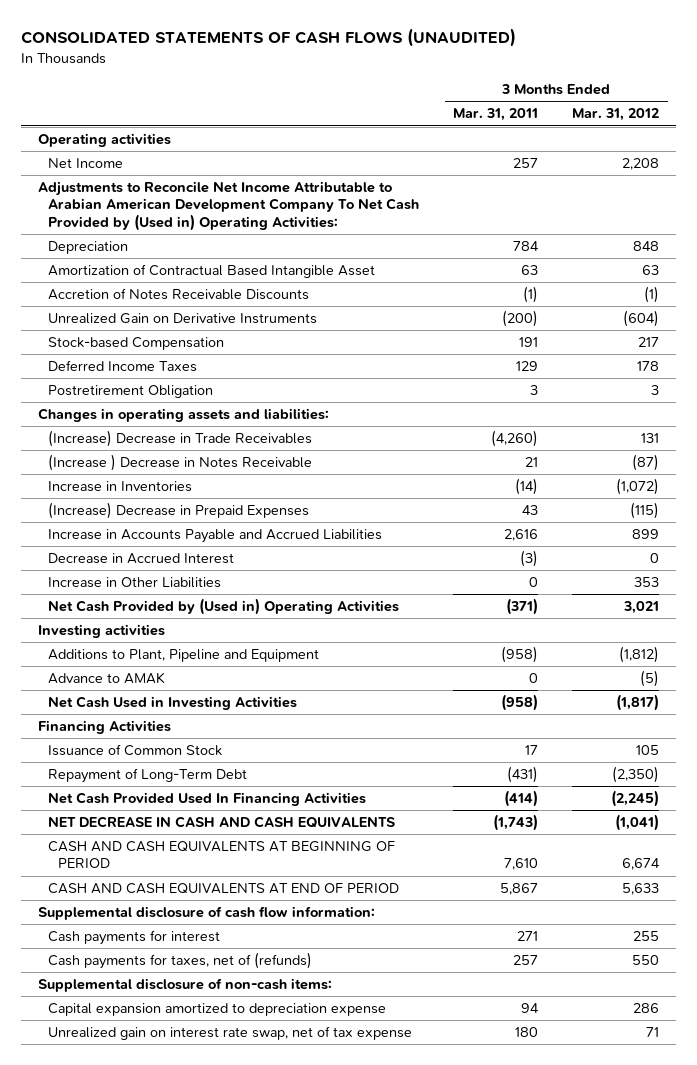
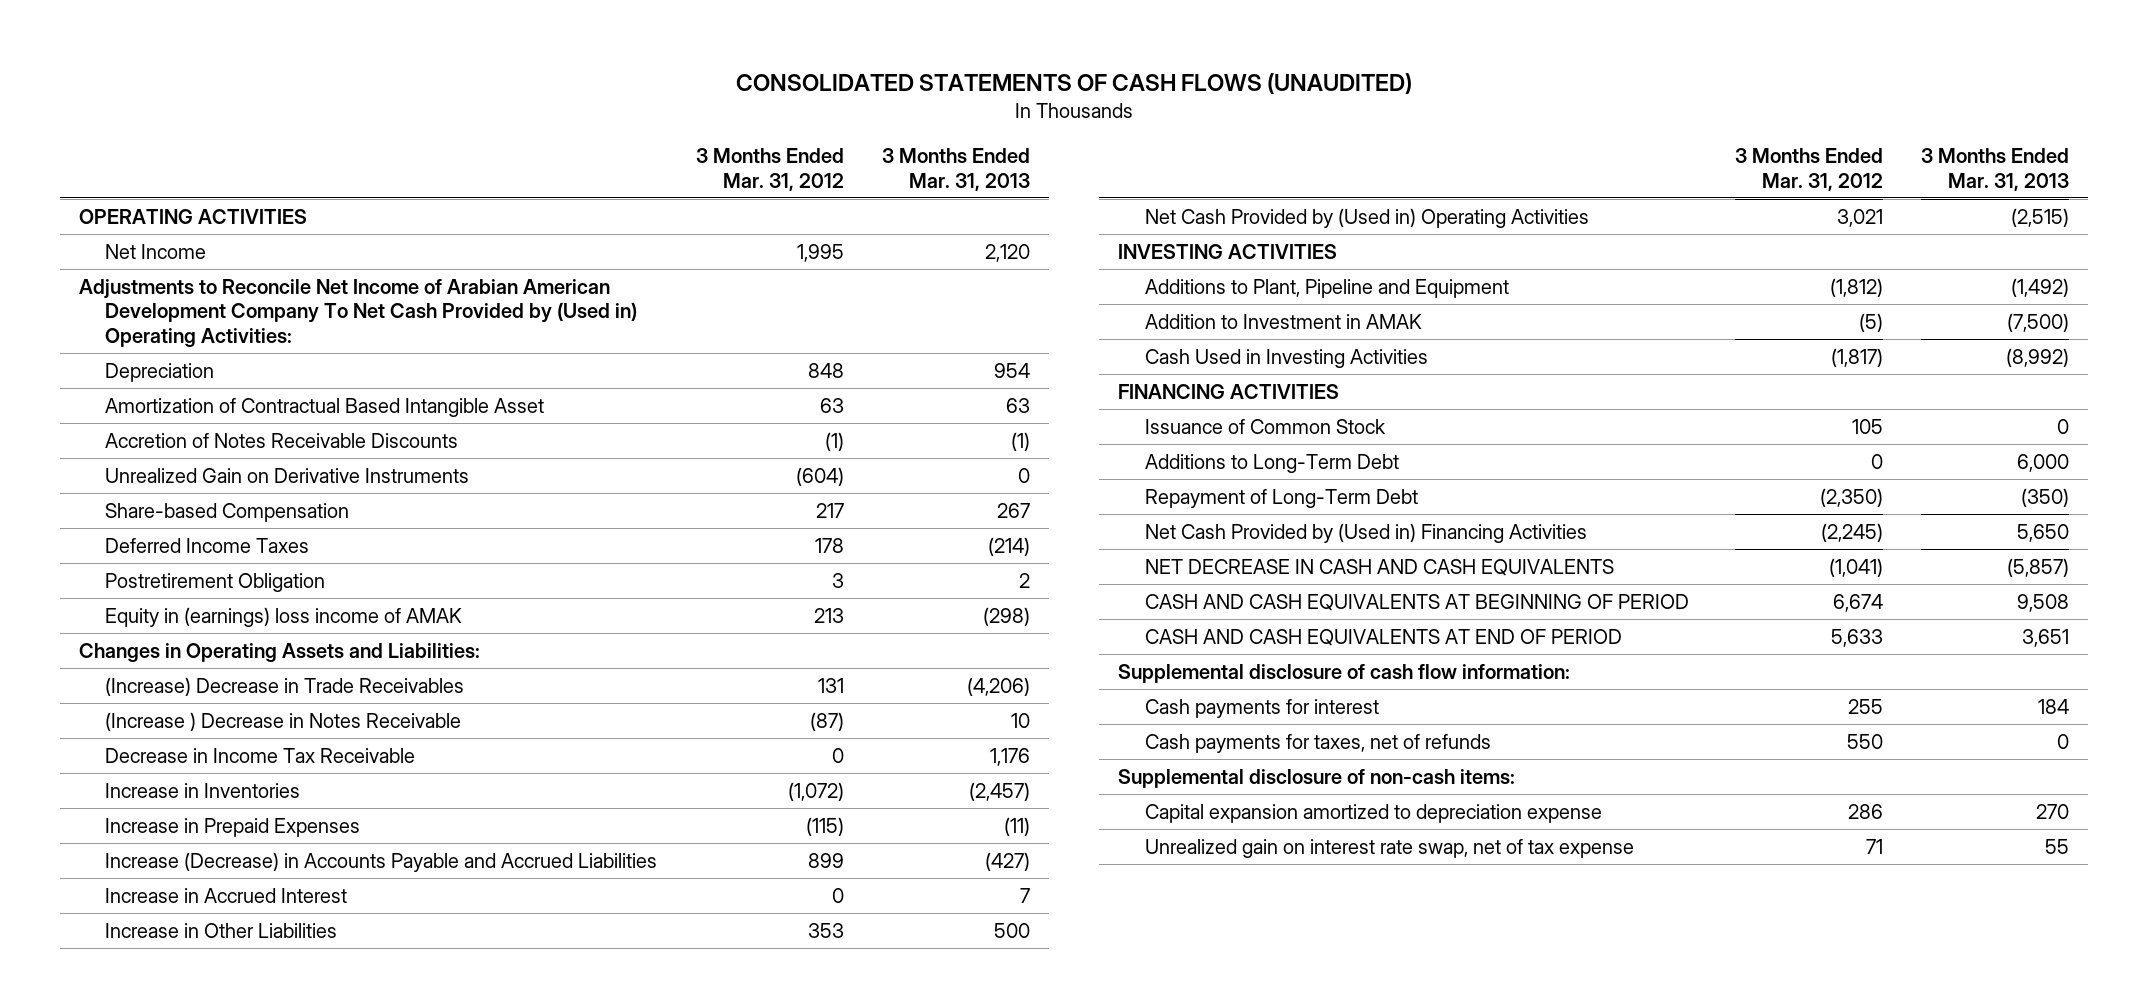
- | 3 Months Ended Mar. 31, 2011 | 3 Months Ended Mar. 31, 2012
+ | 3 Months Ended Mar. 31, 2012 | 3 Months Ended Mar. 31, 2013
- Operating activities
- Net Income | 257 | 2,208
- Adjustments to Reconcile Net Income Attributable to Arabian American Development Company To Net Cash Provided by (Used in) Operating Activities:
+ OPERATING ACTIVITIES
+ Net Income | 1,995 | 2,120
+ Adjustments to Reconcile Net Income of Arabian American Development Company To Net Cash Provided by (Used in) Operating Activities:
- Stock-based Compensation | 191 | 217
+ Share-based Compensation | 217 | 267
- Changes in operating assets and liabilities:
+ Equity in (earnings) loss income of AMAK | 213 | (298)
+ Changes in Operating Assets and Liabilities:
+ Decrease in Income Tax Receivable | 0 | 1,176
- (Increase) Decrease in Prepaid Expenses | 43 | (115)
- Increase in Accounts Payable and Accrued Liabilities | 2,616 | 899
- Decrease in Accrued Interest | (3) | 0
+ Increase in Prepaid Expenses | (115) | (11)
+ Increase (Decrease) in Accounts Payable and Accrued Liabilities | 899 | (427)
+ Increase in Accrued Interest | 0 | 7
- Investing activities
+ INVESTING ACTIVITIES
- Advance to AMAK | 0 | (5)
- Net Cash Used in Investing Activities | (958) | (1,817)
- Financing Activities
+ Addition to Investment in AMAK | (5) | (7,500)
+ Cash Used in Investing Activities | (1,817) | (8,992)
+ FINANCING ACTIVITIES
+ Additions to Long-Term Debt | 0 | 6,000
- Net Cash Provided Used In Financing Activities | (414) | (2,245)
+ Net Cash Provided by (Used in) Financing Activities | (2,245) | 5,650
- Cash payments for taxes, net of (refunds) | 257 | 550
+ Cash payments for taxes, net of refunds | 550 | 0

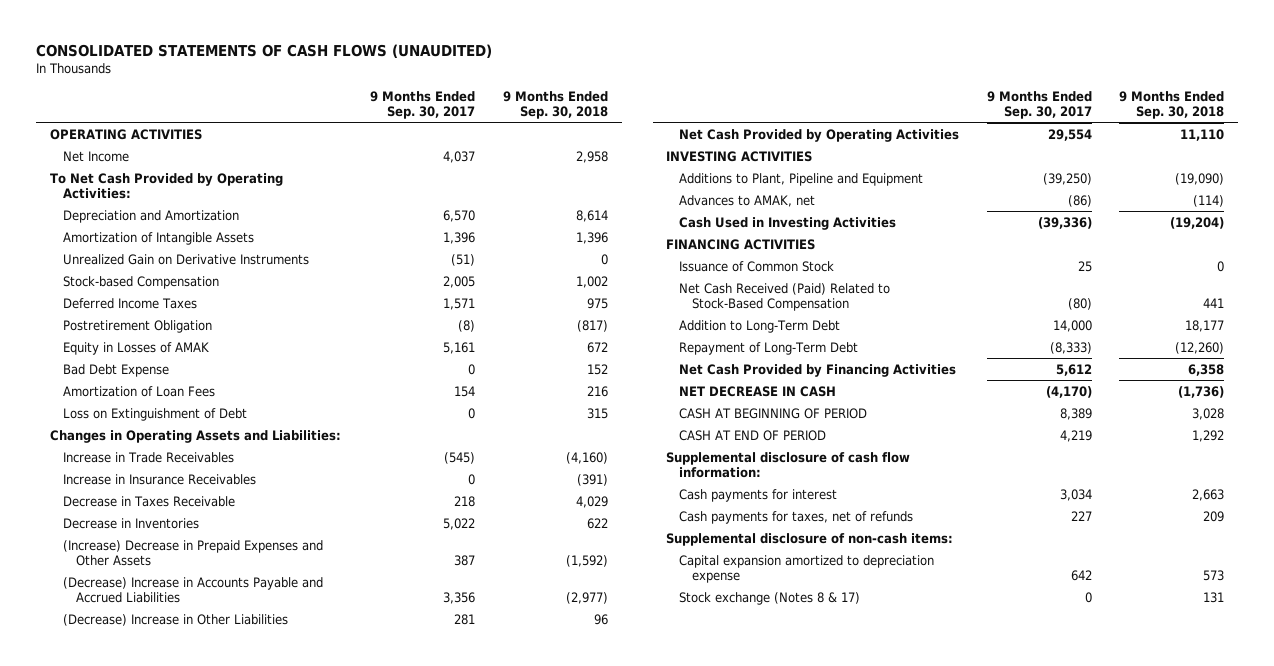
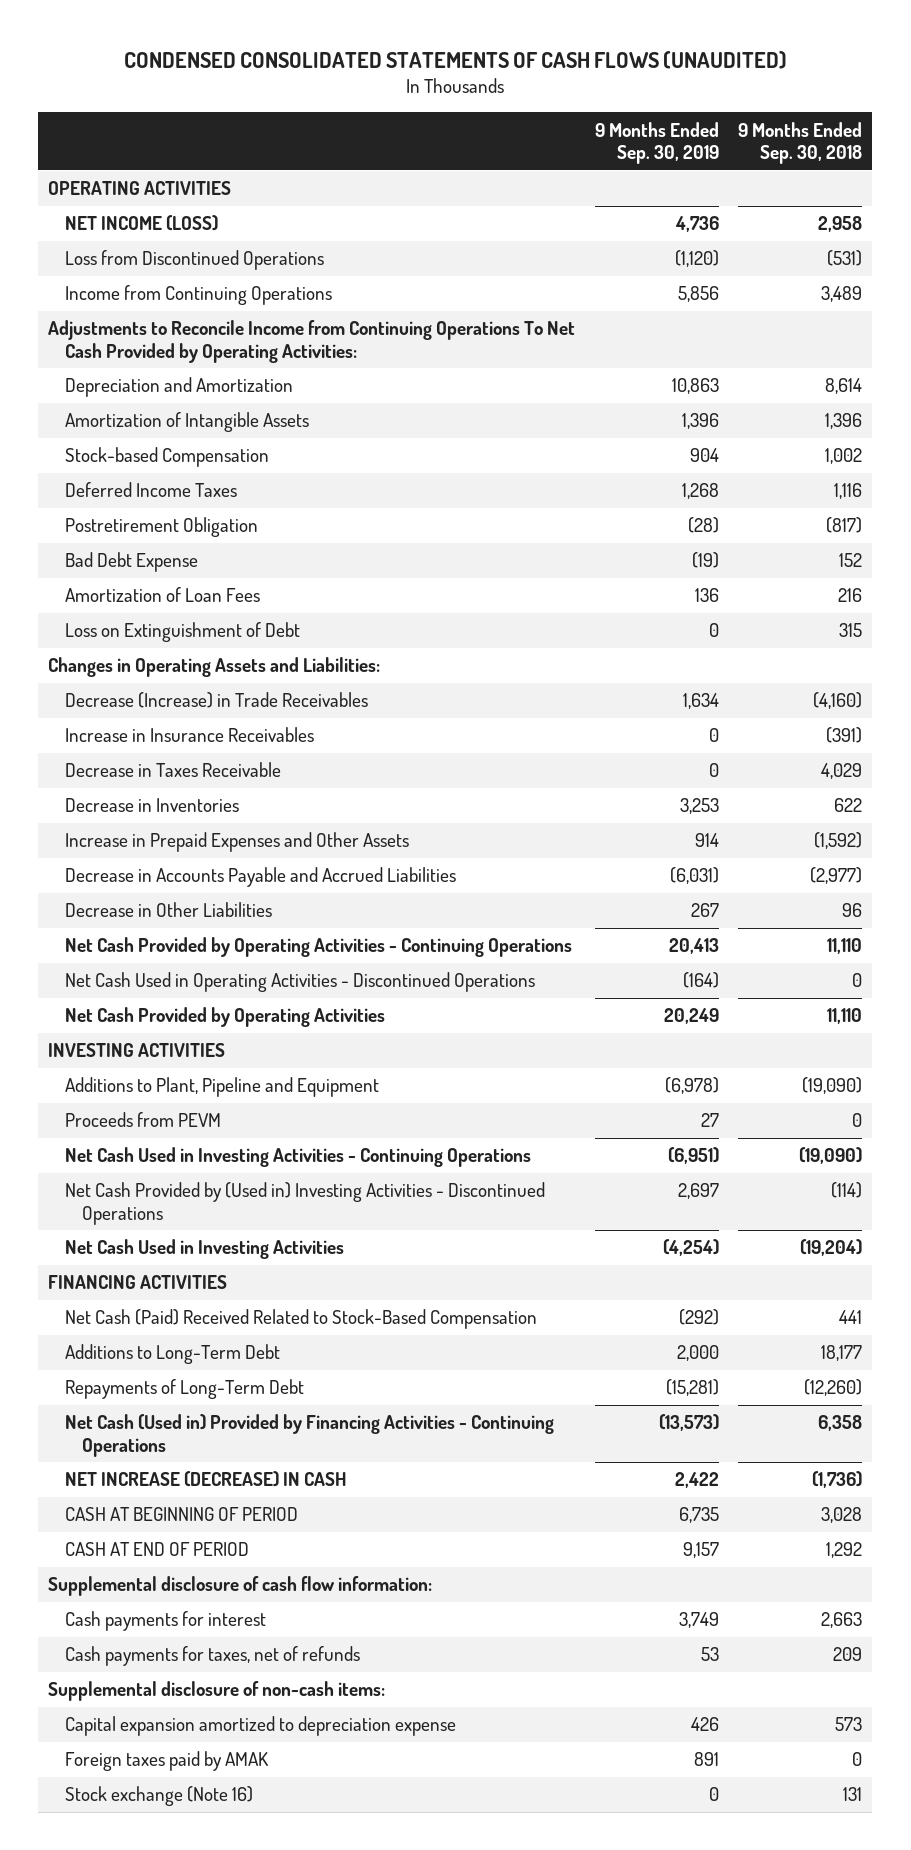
- CONSOLIDATED STATEMENTS OF CASH FLOWS (UNAUDITED)
+ CONDENSED CONSOLIDATED STATEMENTS OF CASH FLOWS (UNAUDITED)
- | 9 Months Ended Sep. 30, 2017 | 9 Months Ended Sep. 30, 2018
+ | 9 Months Ended Sep. 30, 2019 | 9 Months Ended Sep. 30, 2018
- Net Income | 4,037 | 2,958
- To Net Cash Provided by Operating Activities:
+ NET INCOME (LOSS) | 4,736 | 2,958
+ Loss from Discontinued Operations | (1,120) | (531)
+ Income from Continuing Operations | 5,856 | 3,489
+ Adjustments to Reconcile Income from Continuing Operations To Net Cash Provided by Operating Activities:
- Unrealized Gain on Derivative Instruments | (51) | 0
- Deferred Income Taxes | 1,571 | 975
+ Deferred Income Taxes | 1,268 | 1,116
- Equity in Losses of AMAK | 5,161 | 672
- Increase in Trade Receivables | (545) | (4,160)
+ Decrease (Increase) in Trade Receivables | 1,634 | (4,160)
- (Increase) Decrease in Prepaid Expenses and Other Assets | 387 | (1,592)
- (Decrease) Increase in Accounts Payable and Accrued Liabilities | 3,356 | (2,977)
- (Decrease) Increase in Other Liabilities | 281 | 96
+ Increase in Prepaid Expenses and Other Assets | 914 | (1,592)
+ Decrease in Accounts Payable and Accrued Liabilities | (6,031) | (2,977)
+ Decrease in Other Liabilities | 267 | 96
+ Net Cash Provided by Operating Activities - Continuing Operations | 20,413 | 11,110
+ Net Cash Used in Operating Activities - Discontinued Operations | (164) | 0
- Advances to AMAK, net | (86) | (114)
- Cash Used in Investing Activities | (39,336) | (19,204)
+ Proceeds from PEVM | 27 | 0
+ Net Cash Used in Investing Activities - Continuing Operations | (6,951) | (19,090)
+ Net Cash Provided by (Used in) Investing Activities - Discontinued Operations | 2,697 | (114)
+ Net Cash Used in Investing Activities | (4,254) | (19,204)
- Issuance of Common Stock | 25 | 0
- Net Cash Received (Paid) Related to Stock-Based Compensation | (80) | 441
- Addition to Long-Term Debt | 14,000 | 18,177
- Repayment of Long-Term Debt | (8,333) | (12,260)
- Net Cash Provided by Financing Activities | 5,612 | 6,358
- NET DECREASE IN CASH | (4,170) | (1,736)
+ Net Cash (Paid) Received Related to Stock-Based Compensation | (292) | 441
+ Additions to Long-Term Debt | 2,000 | 18,177
+ Repayments of Long-Term Debt | (15,281) | (12,260)
+ Net Cash (Used in) Provided by Financing Activities - Continuing Operations | (13,573) | 6,358
+ NET INCREASE (DECREASE) IN CASH | 2,422 | (1,736)
- Stock exchange (Notes 8 & 17) | 0 | 131
+ Foreign taxes paid by AMAK | 891 | 0
+ Stock exchange (Note 16) | 0 | 131

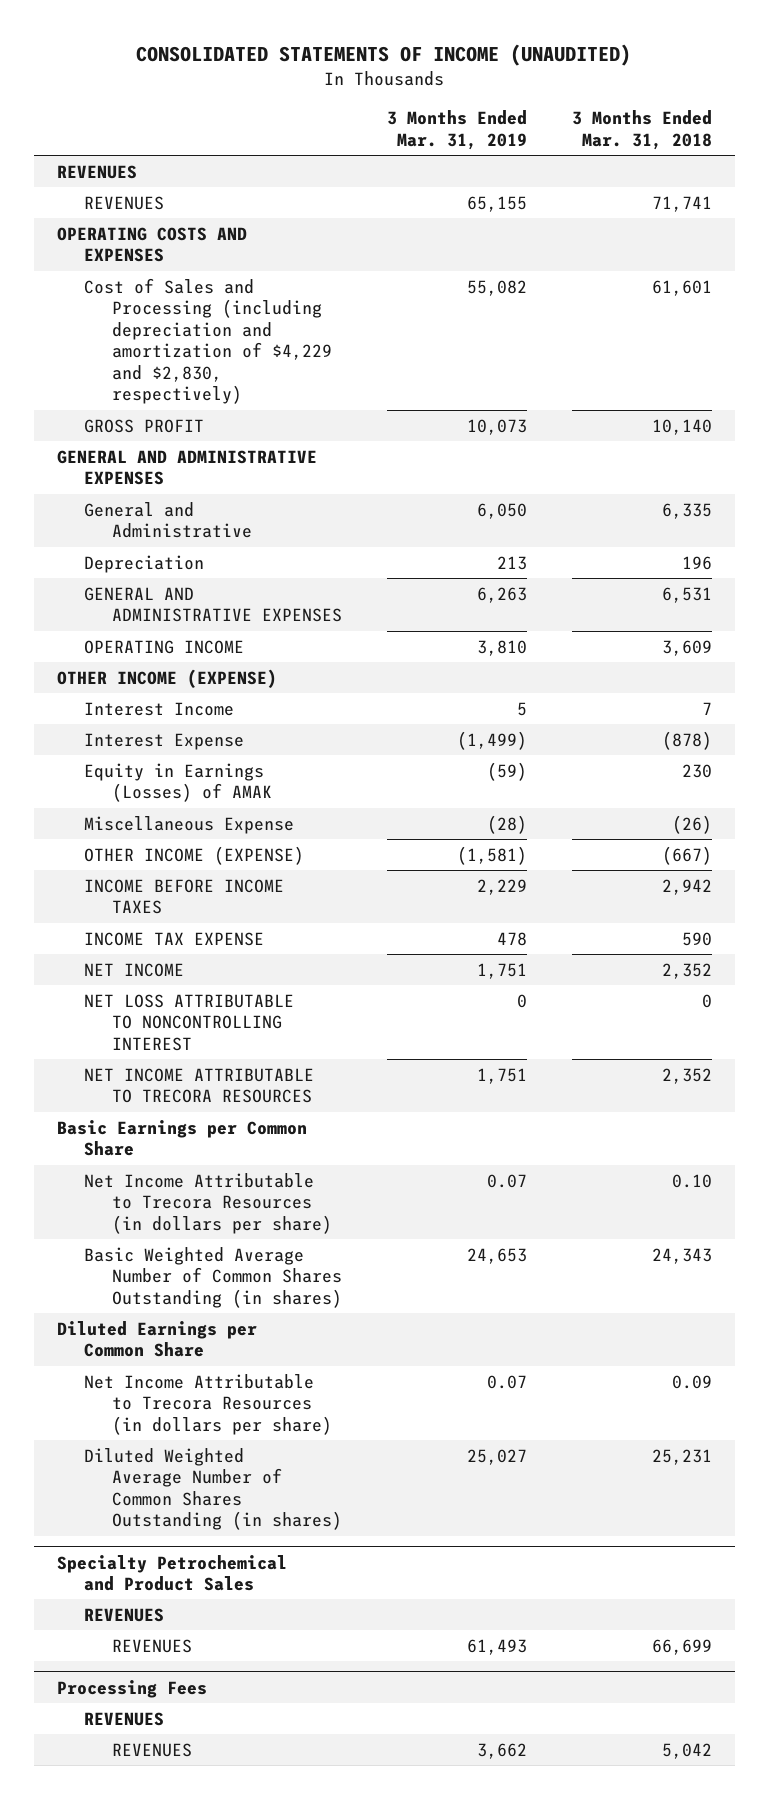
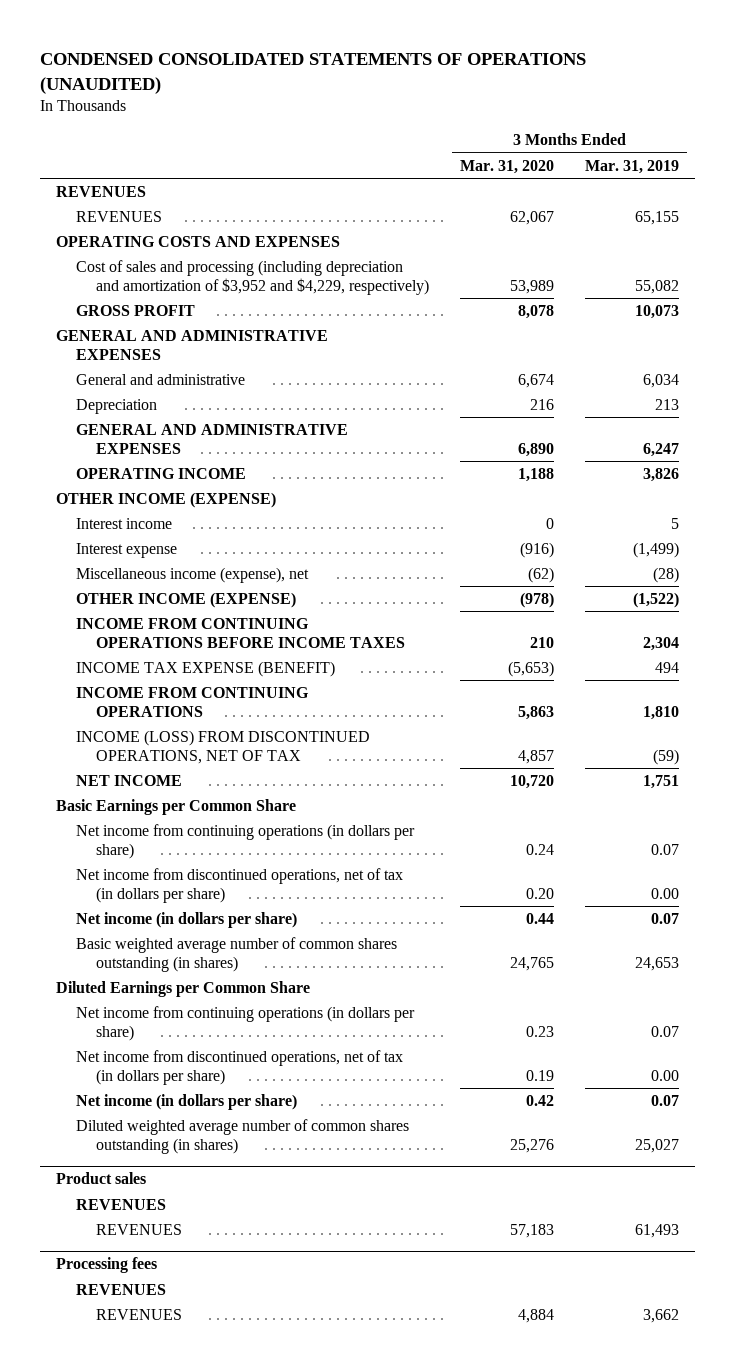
- CONSOLIDATED STATEMENTS OF INCOME (UNAUDITED)
+ CONDENSED CONSOLIDATED STATEMENTS OF OPERATIONS (UNAUDITED)
- | 3 Months Ended Mar. 31, 2019 | 3 Months Ended Mar. 31, 2018
+ | 3 Months Ended Mar. 31, 2020 | 3 Months Ended Mar. 31, 2019
- Cost of Sales and Processing (including depreciation and amortization of $4,229 and $2,830, respectively) | 55,082 | 61,601
+ Cost of sales and processing (including depreciation and amortization of $3,952 and $4,229, respectively) | 53,989 | 55,082
- General and Administrative | 6,050 | 6,335
+ General and administrative | 6,674 | 6,034
- GENERAL AND ADMINISTRATIVE EXPENSES | 6,263 | 6,531
- OPERATING INCOME | 3,810 | 3,609
+ GENERAL AND ADMINISTRATIVE EXPENSES | 6,890 | 6,247
+ OPERATING INCOME | 1,188 | 3,826
- Interest Income | 5 | 7
- Interest Expense | (1,499) | (878)
- Equity in Earnings (Losses) of AMAK | (59) | 230
- Miscellaneous Expense | (28) | (26)
- OTHER INCOME (EXPENSE) | (1,581) | (667)
- INCOME BEFORE INCOME TAXES | 2,229 | 2,942
- INCOME TAX EXPENSE | 478 | 590
+ Interest income | 0 | 5
+ Interest expense | (916) | (1,499)
+ Miscellaneous income (expense), net | (62) | (28)
+ OTHER INCOME (EXPENSE) | (978) | (1,522)
+ INCOME FROM CONTINUING OPERATIONS BEFORE INCOME TAXES | 210 | 2,304
+ INCOME TAX EXPENSE (BENEFIT) | (5,653) | 494
+ INCOME FROM CONTINUING OPERATIONS | 5,863 | 1,810
+ INCOME (LOSS) FROM DISCONTINUED OPERATIONS, NET OF TAX | 4,857 | (59)
- NET LOSS ATTRIBUTABLE TO NONCONTROLLING INTEREST | 0 | 0
- NET INCOME ATTRIBUTABLE TO TRECORA RESOURCES | 1,751 | 2,352
- Net Income Attributable to Trecora Resources (in dollars per share) | 0.07 | 0.10
- Basic Weighted Average Number of Common Shares Outstanding (in shares) | 24,653 | 24,343
+ Net income from continuing operations (in dollars per share) | 0.24 | 0.07
+ Net income from discontinued operations, net of tax (in dollars per share) | 0.20 | 0.00
+ Net income (in dollars per share) | 0.44 | 0.07
+ Basic weighted average number of common shares outstanding (in shares) | 24,765 | 24,653
- Net Income Attributable to Trecora Resources (in dollars per share) | 0.07 | 0.09
- Diluted Weighted Average Number of Common Shares Outstanding (in shares) | 25,027 | 25,231
- Specialty Petrochemical and Product Sales
+ Net income from continuing operations (in dollars per share) | 0.23 | 0.07
+ Net income from discontinued operations, net of tax (in dollars per share) | 0.19 | 0.00
+ Net income (in dollars per share) | 0.42 | 0.07
+ Diluted weighted average number of common shares outstanding (in shares) | 25,276 | 25,027
+ Product sales
- Processing Fees
+ Processing fees

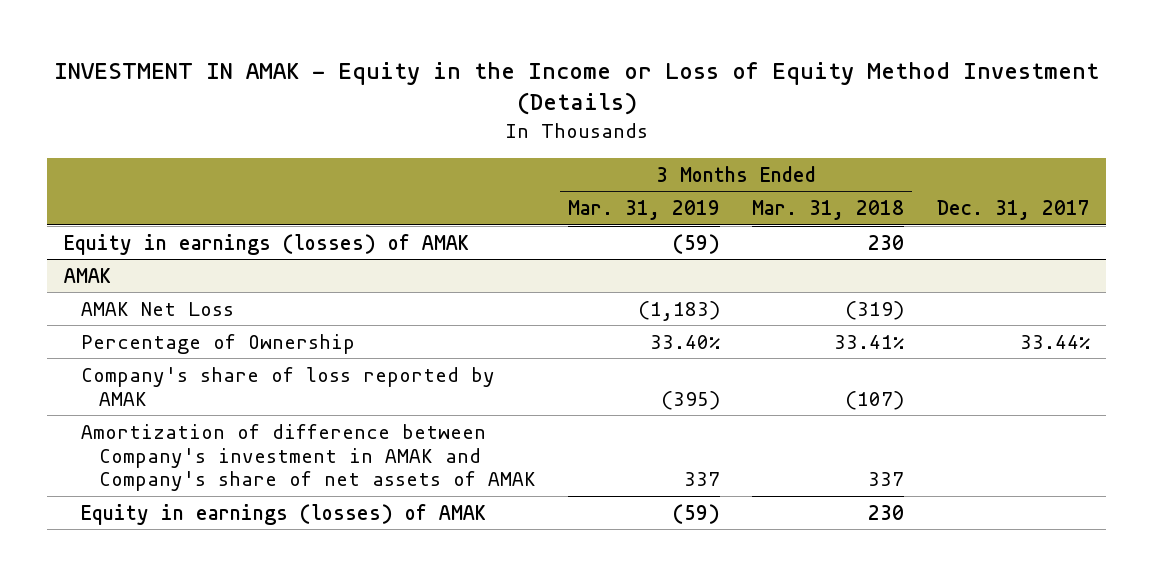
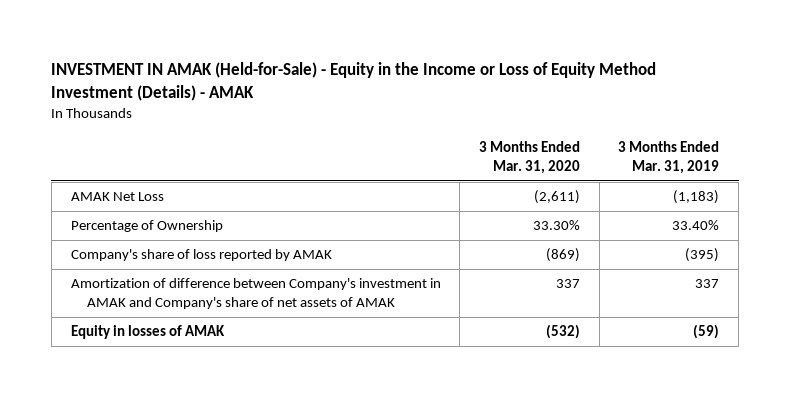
- INVESTMENT IN AMAK - Equity in the Income or Loss of Equity Method Investment (Details)
+ INVESTMENT IN AMAK (Held-for-Sale) - Equity in the Income or Loss of Equity Method Investment (Details) - AMAK
- | 3 Months Ended Mar. 31, 2019 | 3 Months Ended Mar. 31, 2018 | Dec. 31, 2017
+ | 3 Months Ended Mar. 31, 2020 | 3 Months Ended Mar. 31, 2019
- Equity in earnings (losses) of AMAK | (59) | 230 |
- AMAK
- Equity in earnings (losses) of AMAK | (59) | 230 |
+ Equity in losses of AMAK | (532) | (59)

